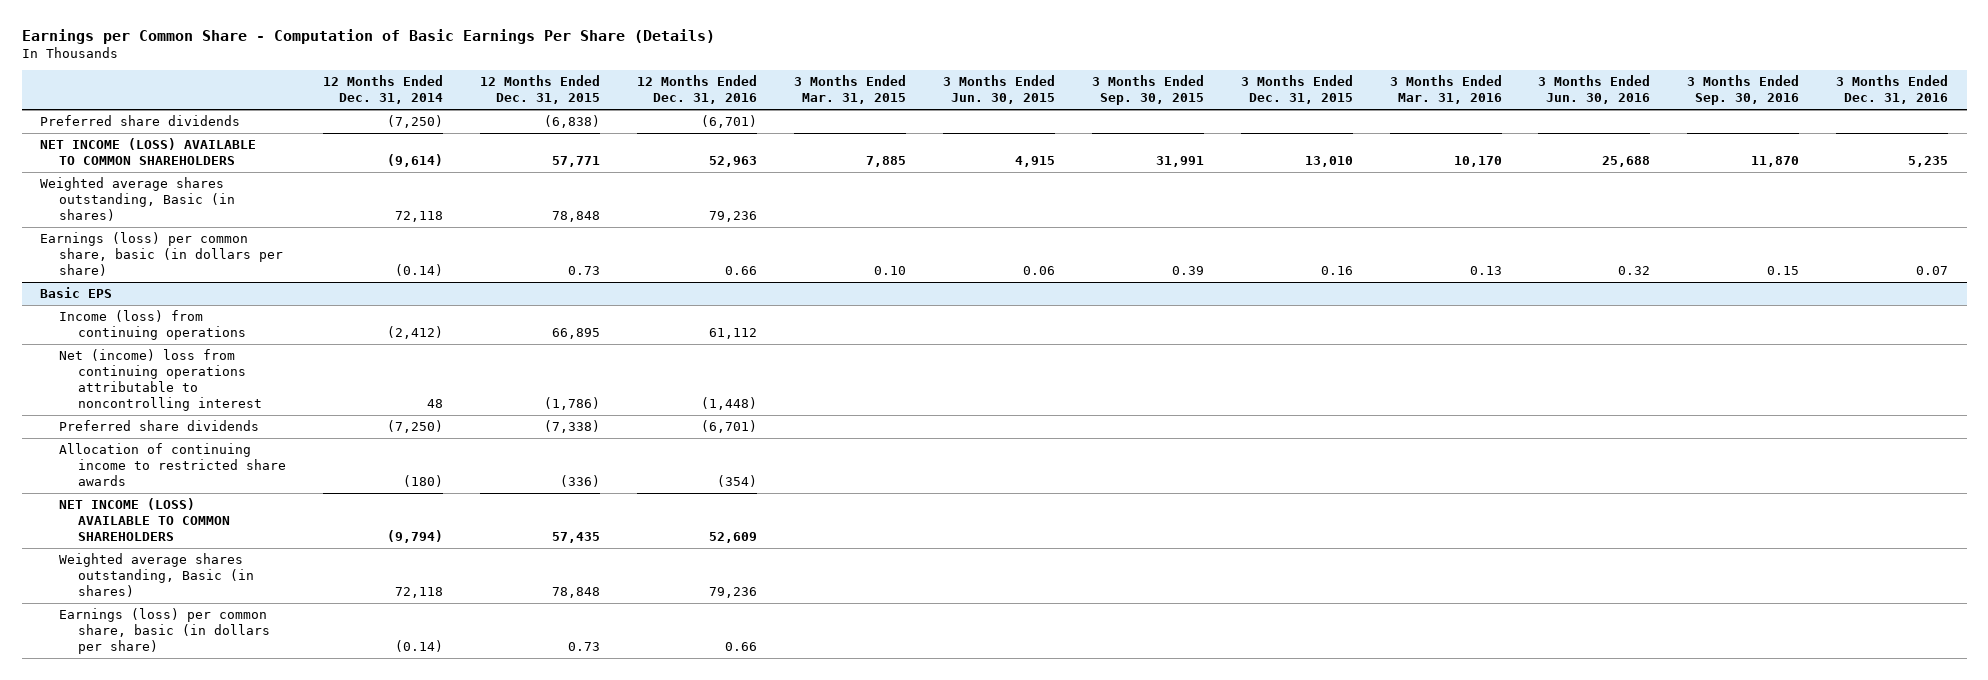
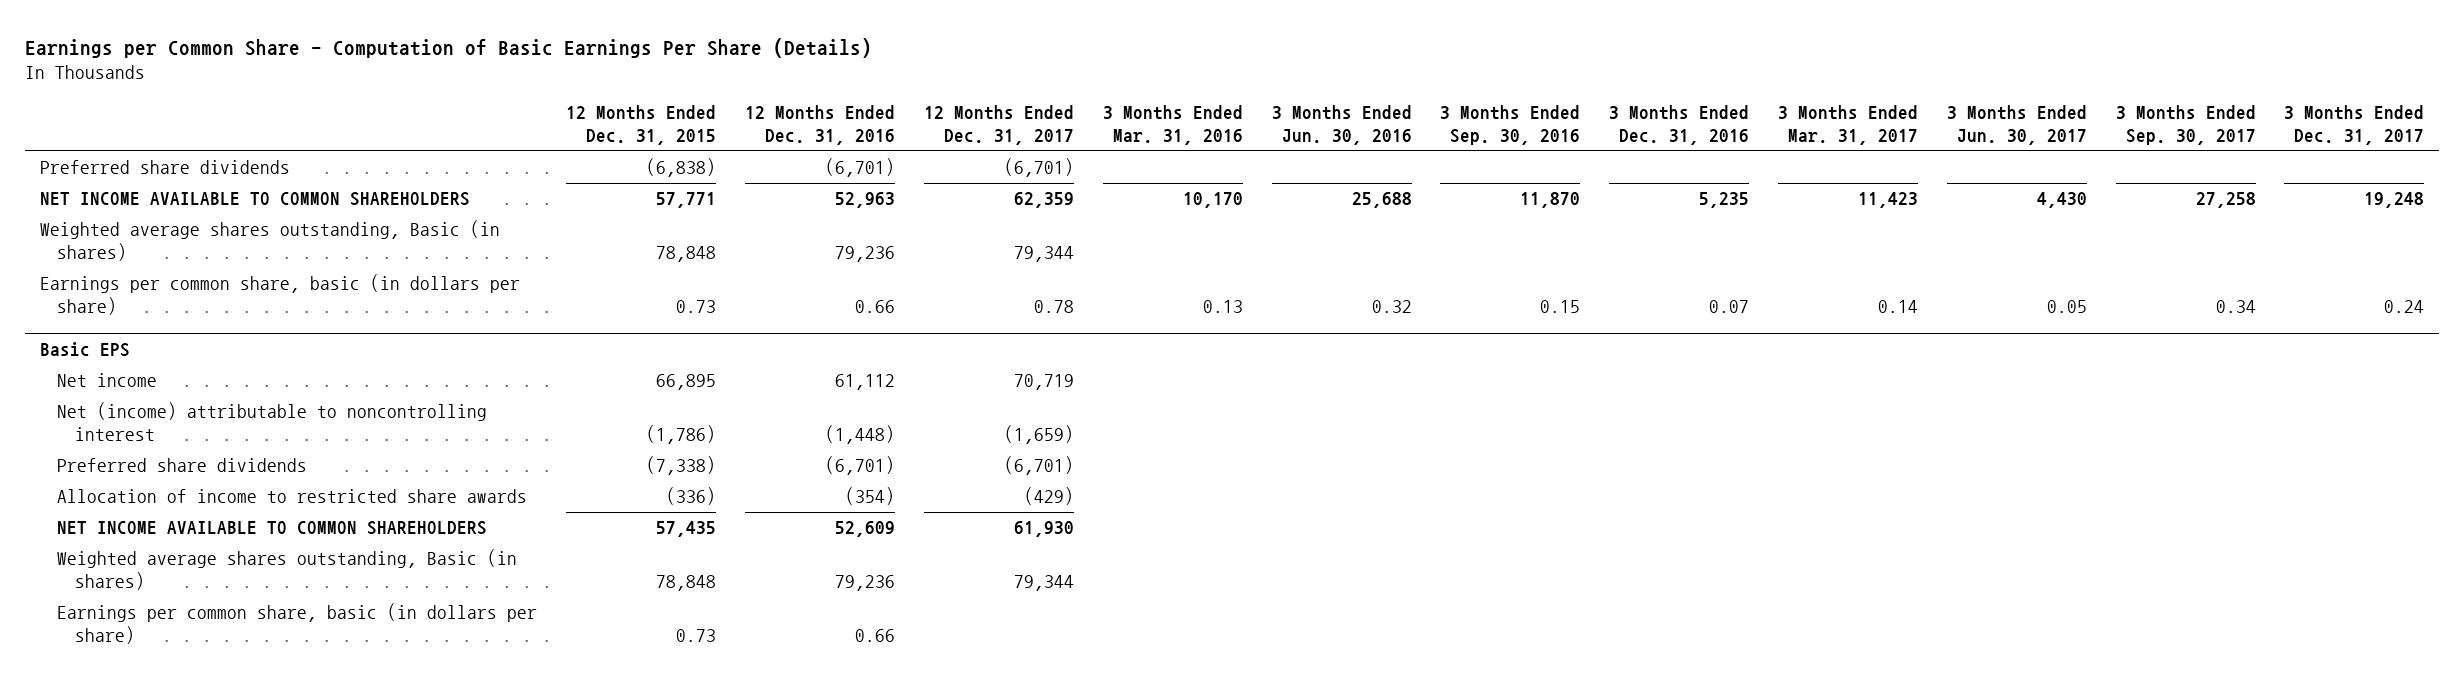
- | 12 Months Ended Dec. 31, 2014 | 12 Months Ended Dec. 31, 2015 | 12 Months Ended Dec. 31, 2016 | 3 Months Ended Mar. 31, 2015 | 3 Months Ended Jun. 30, 2015 | 3 Months Ended Sep. 30, 2015 | 3 Months Ended Dec. 31, 2015 | 3 Months Ended Mar. 31, 2016 | 3 Months Ended Jun. 30, 2016 | 3 Months Ended Sep. 30, 2016 | 3 Months Ended Dec. 31, 2016
+ | 12 Months Ended Dec. 31, 2015 | 12 Months Ended Dec. 31, 2016 | 12 Months Ended Dec. 31, 2017 | 3 Months Ended Mar. 31, 2016 | 3 Months Ended Jun. 30, 2016 | 3 Months Ended Sep. 30, 2016 | 3 Months Ended Dec. 31, 2016 | 3 Months Ended Mar. 31, 2017 | 3 Months Ended Jun. 30, 2017 | 3 Months Ended Sep. 30, 2017 | 3 Months Ended Dec. 31, 2017
- NET INCOME (LOSS) AVAILABLE TO COMMON SHAREHOLDERS | (9,614) | 57,771 | 52,963 | 7,885 | 4,915 | 31,991 | 13,010 | 10,170 | 25,688 | 11,870 | 5,235
+ NET INCOME AVAILABLE TO COMMON SHAREHOLDERS | 57,771 | 52,963 | 62,359 | 10,170 | 25,688 | 11,870 | 5,235 | 11,423 | 4,430 | 27,258 | 19,248
- Earnings (loss) per common share, basic (in dollars per share) | (0.14) | 0.73 | 0.66 | 0.10 | 0.06 | 0.39 | 0.16 | 0.13 | 0.32 | 0.15 | 0.07
+ Earnings per common share, basic (in dollars per share) | 0.73 | 0.66 | 0.78 | 0.13 | 0.32 | 0.15 | 0.07 | 0.14 | 0.05 | 0.34 | 0.24
@ Basic EPS
- Income (loss) from continuing operations | (2,412) | 66,895 | 61,112 | | | | | | | |
- Net (income) loss from continuing operations attributable to noncontrolling interest | 48 | (1,786) | (1,448) | | | | | | | |
+ Net income | 66,895 | 61,112 | 70,719 | | | | | | | |
+ Net (income) attributable to noncontrolling interest | (1,786) | (1,448) | (1,659) | | | | | | | |
- Allocation of continuing income to restricted share awards | (180) | (336) | (354) | | | | | | | |
- NET INCOME (LOSS) AVAILABLE TO COMMON SHAREHOLDERS | (9,794) | 57,435 | 52,609 | | | | | | | |
+ Allocation of income to restricted share awards | (336) | (354) | (429) | | | | | | | |
+ NET INCOME AVAILABLE TO COMMON SHAREHOLDERS | 57,435 | 52,609 | 61,930 | | | | | | | |
- Earnings (loss) per common share, basic (in dollars per share) | (0.14) | 0.73 | 0.66 | | | | | | | |
+ Earnings per common share, basic (in dollars per share) | 0.73 | 0.66 | | | | | | | | |

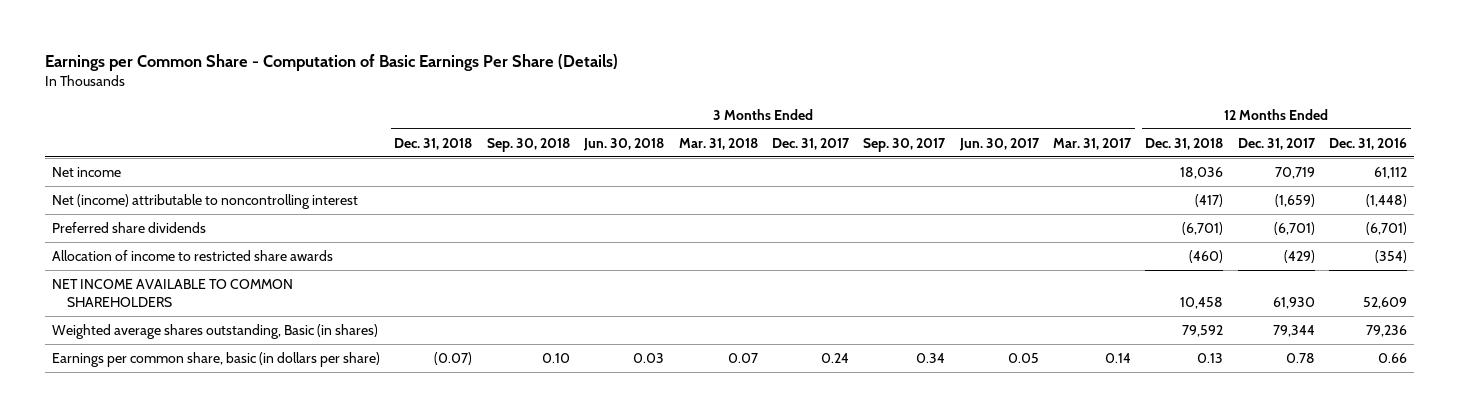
- | 12 Months Ended Dec. 31, 2015 | 12 Months Ended Dec. 31, 2016 | 12 Months Ended Dec. 31, 2017 | 3 Months Ended Mar. 31, 2016 | 3 Months Ended Jun. 30, 2016 | 3 Months Ended Sep. 30, 2016 | 3 Months Ended Dec. 31, 2016 | 3 Months Ended Mar. 31, 2017 | 3 Months Ended Jun. 30, 2017 | 3 Months Ended Sep. 30, 2017 | 3 Months Ended Dec. 31, 2017
+ | 3 Months Ended Dec. 31, 2018 | 3 Months Ended Sep. 30, 2018 | 3 Months Ended Jun. 30, 2018 | 3 Months Ended Mar. 31, 2018 | 3 Months Ended Dec. 31, 2017 | 3 Months Ended Sep. 30, 2017 | 3 Months Ended Jun. 30, 2017 | 3 Months Ended Mar. 31, 2017 | 12 Months Ended Dec. 31, 2018 | 12 Months Ended Dec. 31, 2017 | 12 Months Ended Dec. 31, 2016
- Preferred share dividends | (6,838) | (6,701) | (6,701) | | | | | | | |
- NET INCOME AVAILABLE TO COMMON SHAREHOLDERS | 57,771 | 52,963 | 62,359 | 10,170 | 25,688 | 11,870 | 5,235 | 11,423 | 4,430 | 27,258 | 19,248
- Weighted average shares outstanding, Basic (in shares) | 78,848 | 79,236 | 79,344 | | | | | | | |
- Basic EPS
- Earnings per common share, basic (in dollars per share) | 0.73 | 0.66 | | | | | | | | |
moved down: Earnings per common share, basic (in dollars per share) | (0.07) | 0.10 | 0.03 | 0.07 | 0.24 | 0.34 | 0.05 | 0.14 | 0.13 | 0.78 | 0.66

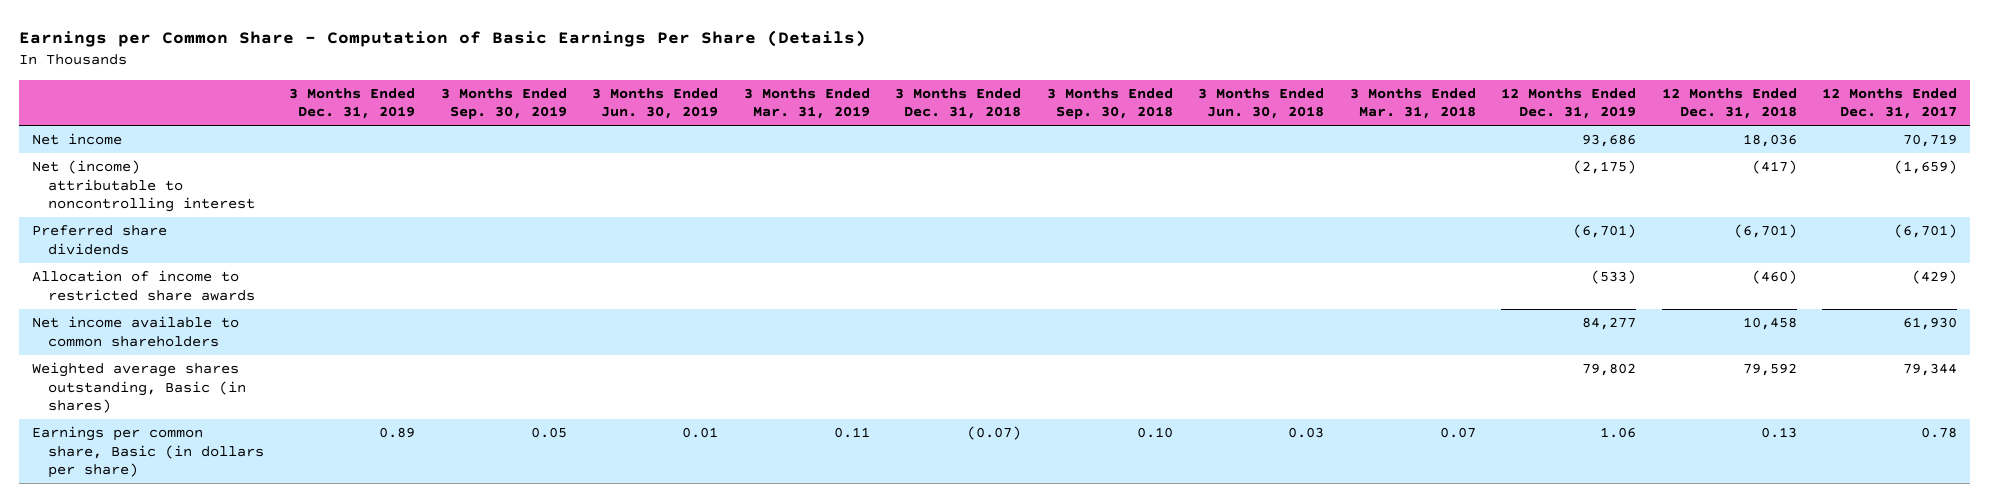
- | 3 Months Ended Dec. 31, 2018 | 3 Months Ended Sep. 30, 2018 | 3 Months Ended Jun. 30, 2018 | 3 Months Ended Mar. 31, 2018 | 3 Months Ended Dec. 31, 2017 | 3 Months Ended Sep. 30, 2017 | 3 Months Ended Jun. 30, 2017 | 3 Months Ended Mar. 31, 2017 | 12 Months Ended Dec. 31, 2018 | 12 Months Ended Dec. 31, 2017 | 12 Months Ended Dec. 31, 2016
+ | 3 Months Ended Dec. 31, 2019 | 3 Months Ended Sep. 30, 2019 | 3 Months Ended Jun. 30, 2019 | 3 Months Ended Mar. 31, 2019 | 3 Months Ended Dec. 31, 2018 | 3 Months Ended Sep. 30, 2018 | 3 Months Ended Jun. 30, 2018 | 3 Months Ended Mar. 31, 2018 | 12 Months Ended Dec. 31, 2019 | 12 Months Ended Dec. 31, 2018 | 12 Months Ended Dec. 31, 2017
- NET INCOME AVAILABLE TO COMMON SHAREHOLDERS | | | | | | | | | 10,458 | 61,930 | 52,609
+ Net income available to common shareholders | | | | | | | | | 84,277 | 10,458 | 61,930
- Earnings per common share, basic (in dollars per share) | (0.07) | 0.10 | 0.03 | 0.07 | 0.24 | 0.34 | 0.05 | 0.14 | 0.13 | 0.78 | 0.66
+ Earnings per common share, Basic (in dollars per share) | 0.89 | 0.05 | 0.01 | 0.11 | (0.07) | 0.10 | 0.03 | 0.07 | 1.06 | 0.13 | 0.78

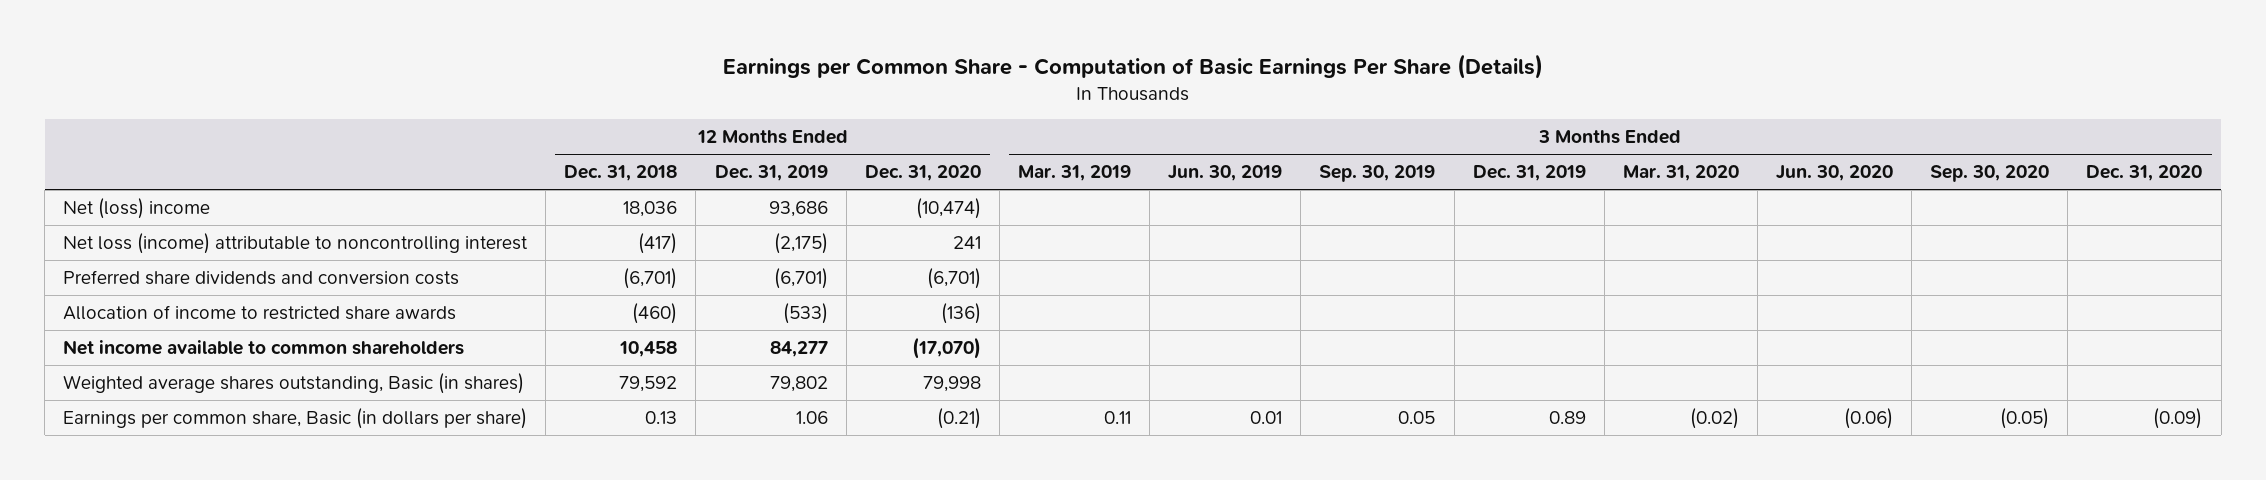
- | 3 Months Ended Dec. 31, 2019 | 3 Months Ended Sep. 30, 2019 | 3 Months Ended Jun. 30, 2019 | 3 Months Ended Mar. 31, 2019 | 3 Months Ended Dec. 31, 2018 | 3 Months Ended Sep. 30, 2018 | 3 Months Ended Jun. 30, 2018 | 3 Months Ended Mar. 31, 2018 | 12 Months Ended Dec. 31, 2019 | 12 Months Ended Dec. 31, 2018 | 12 Months Ended Dec. 31, 2017
+ | 12 Months Ended Dec. 31, 2018 | 12 Months Ended Dec. 31, 2019 | 12 Months Ended Dec. 31, 2020 | 3 Months Ended Mar. 31, 2019 | 3 Months Ended Jun. 30, 2019 | 3 Months Ended Sep. 30, 2019 | 3 Months Ended Dec. 31, 2019 | 3 Months Ended Mar. 31, 2020 | 3 Months Ended Jun. 30, 2020 | 3 Months Ended Sep. 30, 2020 | 3 Months Ended Dec. 31, 2020
- Net income | | | | | | | | | 93,686 | 18,036 | 70,719
- Net (income) attributable to noncontrolling interest | | | | | | | | | (2,175) | (417) | (1,659)
- Preferred share dividends | | | | | | | | | (6,701) | (6,701) | (6,701)
+ Net (loss) income | 18,036 | 93,686 | (10,474) | | | | | | | |
+ Net loss (income) attributable to noncontrolling interest | (417) | (2,175) | 241 | | | | | | | |
+ Preferred share dividends and conversion costs | (6,701) | (6,701) | (6,701) | | | | | | | |

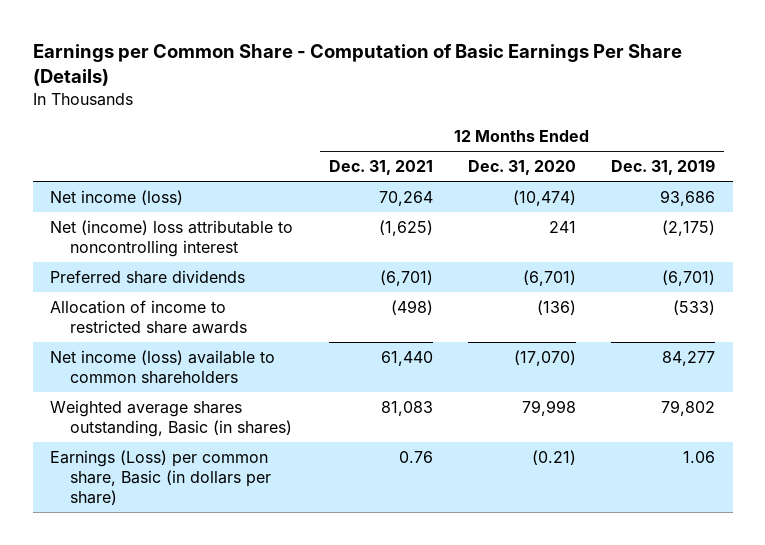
- | 12 Months Ended Dec. 31, 2018 | 12 Months Ended Dec. 31, 2019 | 12 Months Ended Dec. 31, 2020 | 3 Months Ended Mar. 31, 2019 | 3 Months Ended Jun. 30, 2019 | 3 Months Ended Sep. 30, 2019 | 3 Months Ended Dec. 31, 2019 | 3 Months Ended Mar. 31, 2020 | 3 Months Ended Jun. 30, 2020 | 3 Months Ended Sep. 30, 2020 | 3 Months Ended Dec. 31, 2020
+ | 12 Months Ended Dec. 31, 2021 | 12 Months Ended Dec. 31, 2020 | 12 Months Ended Dec. 31, 2019
- Net (loss) income | 18,036 | 93,686 | (10,474) | | | | | | | |
- Net loss (income) attributable to noncontrolling interest | (417) | (2,175) | 241 | | | | | | | |
- Preferred share dividends and conversion costs | (6,701) | (6,701) | (6,701) | | | | | | | |
+ Net income (loss) | 70,264 | (10,474) | 93,686
+ Net (income) loss attributable to noncontrolling interest | (1,625) | 241 | (2,175)
+ Preferred share dividends | (6,701) | (6,701) | (6,701)
- Net income available to common shareholders | 10,458 | 84,277 | (17,070) | | | | | | | |
+ Net income (loss) available to common shareholders | 61,440 | (17,070) | 84,277
- Earnings per common share, Basic (in dollars per share) | 0.13 | 1.06 | (0.21) | 0.11 | 0.01 | 0.05 | 0.89 | (0.02) | (0.06) | (0.05) | (0.09)
+ Earnings (Loss) per common share, Basic (in dollars per share) | 0.76 | (0.21) | 1.06

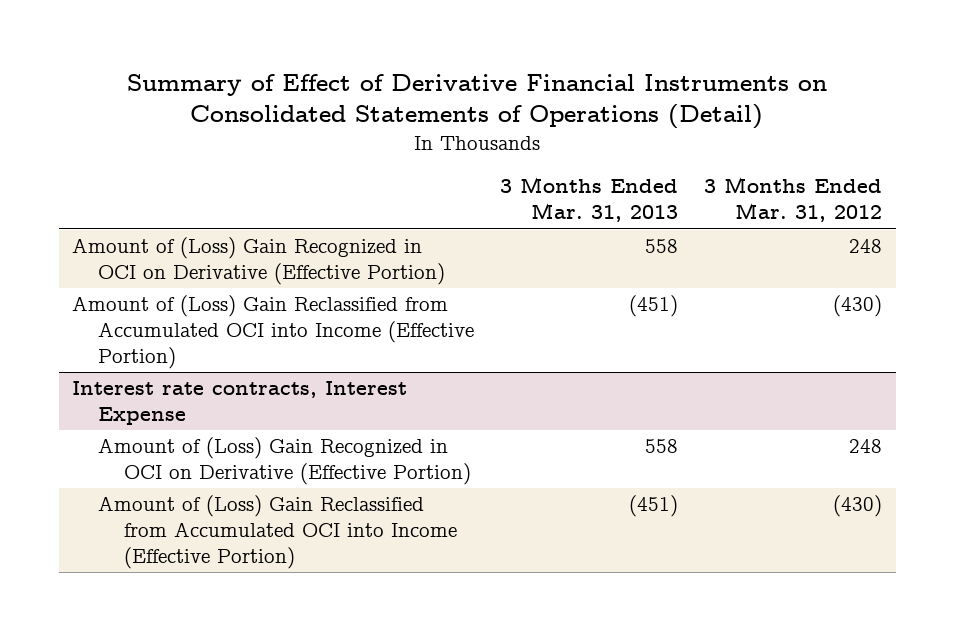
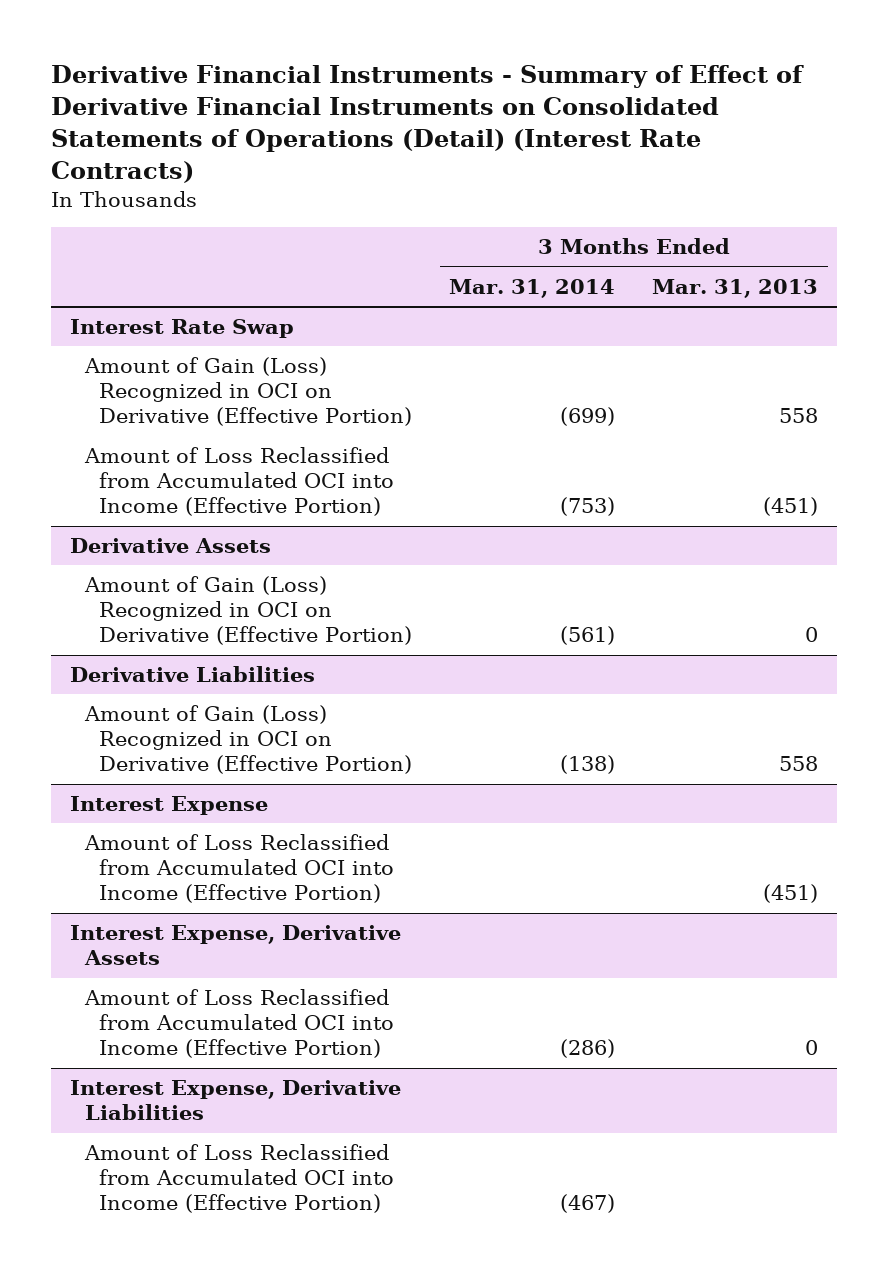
- Summary of Effect of Derivative Financial Instruments on Consolidated Statements of Operations (Detail)
+ Derivative Financial Instruments - Summary of Effect of Derivative Financial Instruments on Consolidated Statements of Operations (Detail) (Interest Rate Contracts)
- | 3 Months Ended Mar. 31, 2013 | 3 Months Ended Mar. 31, 2012
+ | 3 Months Ended Mar. 31, 2014 | 3 Months Ended Mar. 31, 2013
- Amount of (Loss) Gain Recognized in OCI on Derivative (Effective Portion) | 558 | 248
- Amount of (Loss) Gain Reclassified from Accumulated OCI into Income (Effective Portion) | (451) | (430)
- Interest rate contracts, Interest Expense
- Amount of (Loss) Gain Recognized in OCI on Derivative (Effective Portion) | 558 | 248
- Amount of (Loss) Gain Reclassified from Accumulated OCI into Income (Effective Portion) | (451) | (430)
+ Interest Rate Swap
+ Amount of Gain (Loss) Recognized in OCI on Derivative (Effective Portion) | (699) | 558
+ Amount of Loss Reclassified from Accumulated OCI into Income (Effective Portion) | (753) | (451)
+ Derivative Assets
+ Amount of Gain (Loss) Recognized in OCI on Derivative (Effective Portion) | (561) | 0
+ Derivative Liabilities
+ Amount of Gain (Loss) Recognized in OCI on Derivative (Effective Portion) | (138) | 558
+ Interest Expense
+ Amount of Loss Reclassified from Accumulated OCI into Income (Effective Portion) | | (451)
+ Interest Expense, Derivative Assets
+ Amount of Loss Reclassified from Accumulated OCI into Income (Effective Portion) | (286) | 0
+ Interest Expense, Derivative Liabilities
+ Amount of Loss Reclassified from Accumulated OCI into Income (Effective Portion) | (467) |

